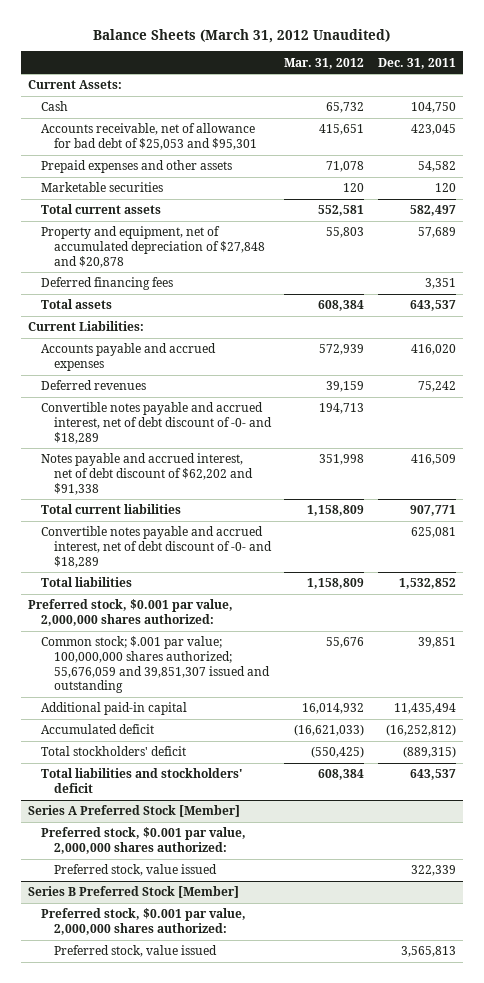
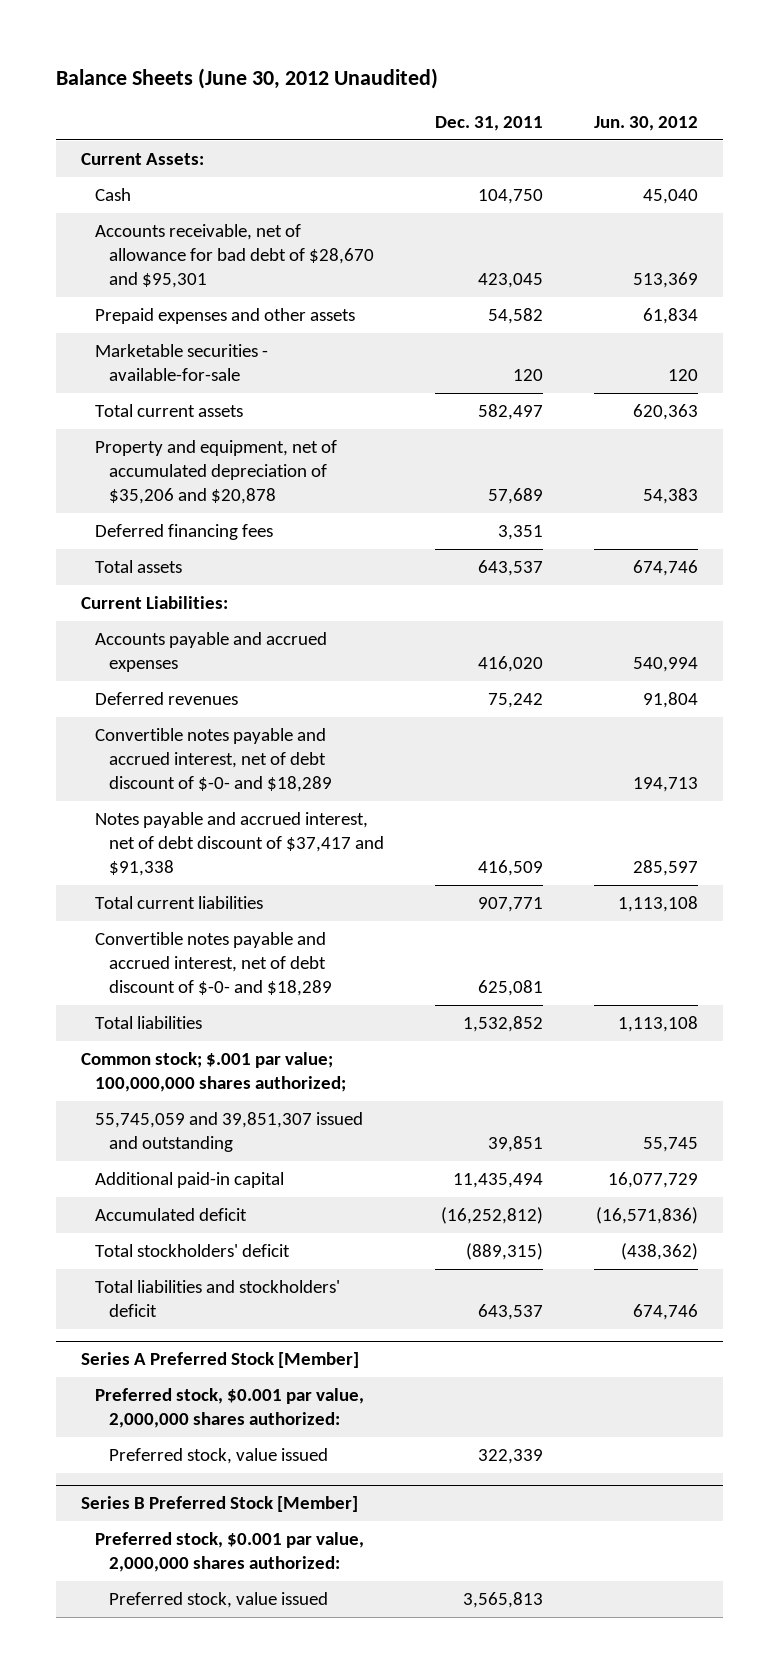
- Balance Sheets (March 31, 2012 Unaudited)
+ Balance Sheets (June 30, 2012 Unaudited)
- | Mar. 31, 2012 | Dec. 31, 2011
+ | Dec. 31, 2011 | Jun. 30, 2012
- Accounts receivable, net of allowance for bad debt of $25,053 and $95,301 | 415,651 | 423,045
+ Accounts receivable, net of allowance for bad debt of $28,670 and $95,301 | 423,045 | 513,369
- Marketable securities | 120 | 120
+ Marketable securities - available-for-sale | 120 | 120
- Property and equipment, net of accumulated depreciation of $27,848 and $20,878 | 55,803 | 57,689
+ Property and equipment, net of accumulated depreciation of $35,206 and $20,878 | 57,689 | 54,383
- Convertible notes payable and accrued interest, net of debt discount of -0- and $18,289 | 194,713 |
- Notes payable and accrued interest, net of debt discount of $62,202 and $91,338 | 351,998 | 416,509
+ Convertible notes payable and accrued interest, net of debt discount of $-0- and $18,289 | | 194,713
+ Notes payable and accrued interest, net of debt discount of $37,417 and $91,338 | 416,509 | 285,597
- Convertible notes payable and accrued interest, net of debt discount of -0- and $18,289 | | 625,081
+ Convertible notes payable and accrued interest, net of debt discount of $-0- and $18,289 | 625,081 |
- Preferred stock, $0.001 par value, 2,000,000 shares authorized:
- Common stock; $.001 par value; 100,000,000 shares authorized; 55,676,059 and 39,851,307 issued and outstanding | 55,676 | 39,851
+ Common stock; $.001 par value; 100,000,000 shares authorized;
+ 55,745,059 and 39,851,307 issued and outstanding | 39,851 | 55,745

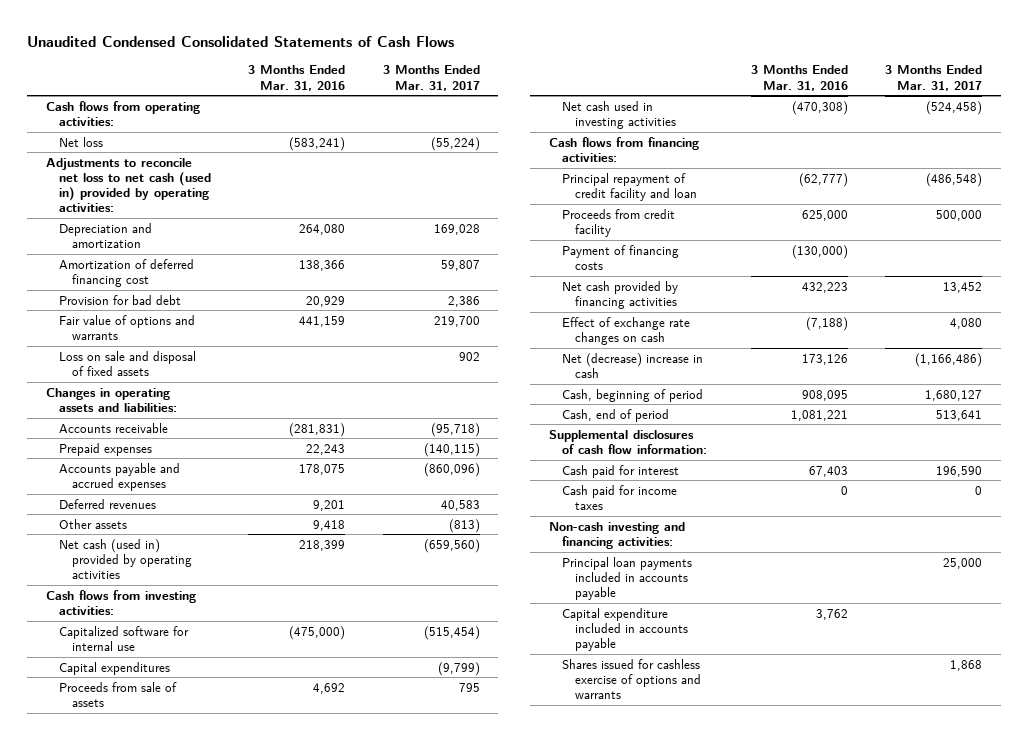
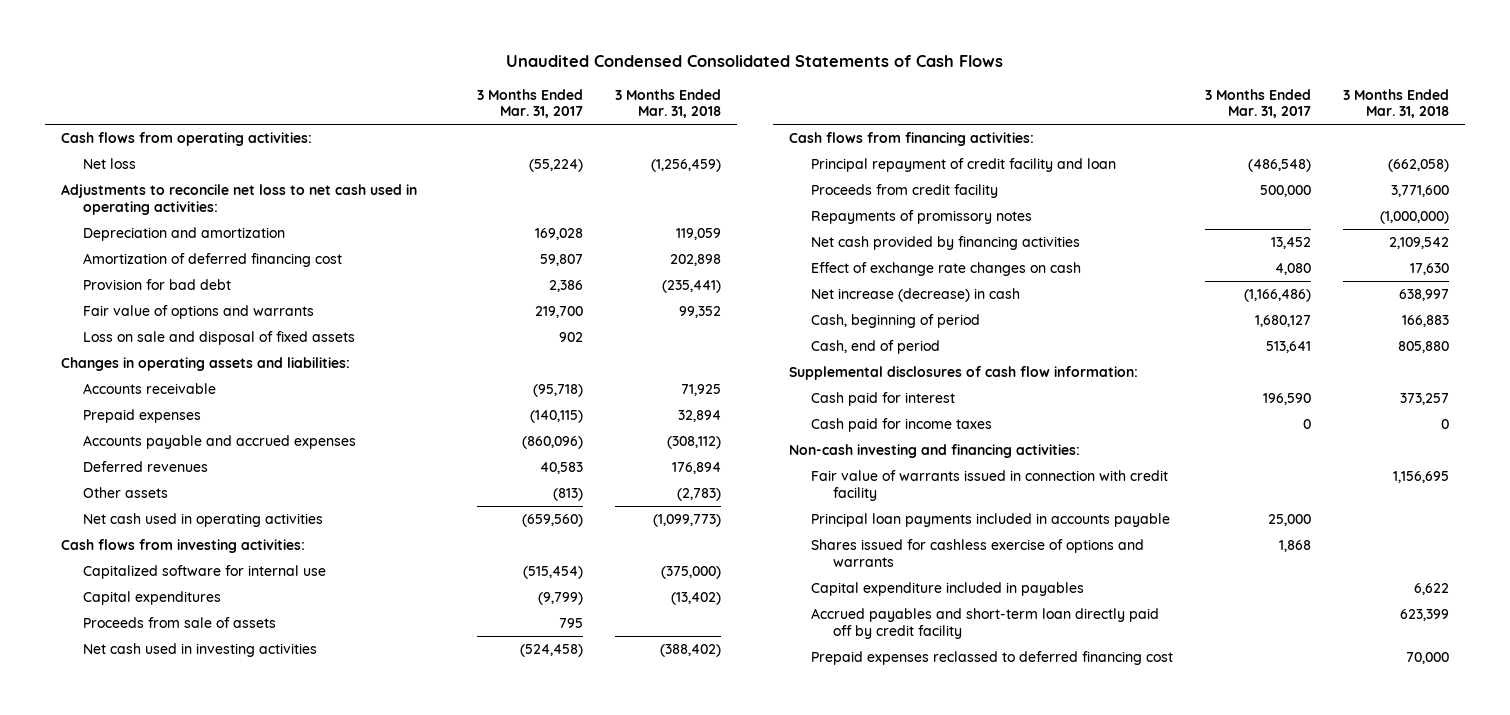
- | 3 Months Ended Mar. 31, 2016 | 3 Months Ended Mar. 31, 2017
+ | 3 Months Ended Mar. 31, 2017 | 3 Months Ended Mar. 31, 2018
- Adjustments to reconcile net loss to net cash (used in) provided by operating activities:
+ Adjustments to reconcile net loss to net cash used in operating activities:
- Net cash (used in) provided by operating activities | 218,399 | (659,560)
+ Net cash used in operating activities | (659,560) | (1,099,773)
- Payment of financing costs | (130,000) |
+ Repayments of promissory notes | | (1,000,000)
- Net (decrease) increase in cash | 173,126 | (1,166,486)
+ Net increase (decrease) in cash | (1,166,486) | 638,997
+ Fair value of warrants issued in connection with credit facility | | 1,156,695
- Capital expenditure included in accounts payable | 3,762 |
+ Capital expenditure included in payables | | 6,622
+ Accrued payables and short-term loan directly paid off by credit facility | | 623,399
+ Prepaid expenses reclassed to deferred financing cost | | 70,000

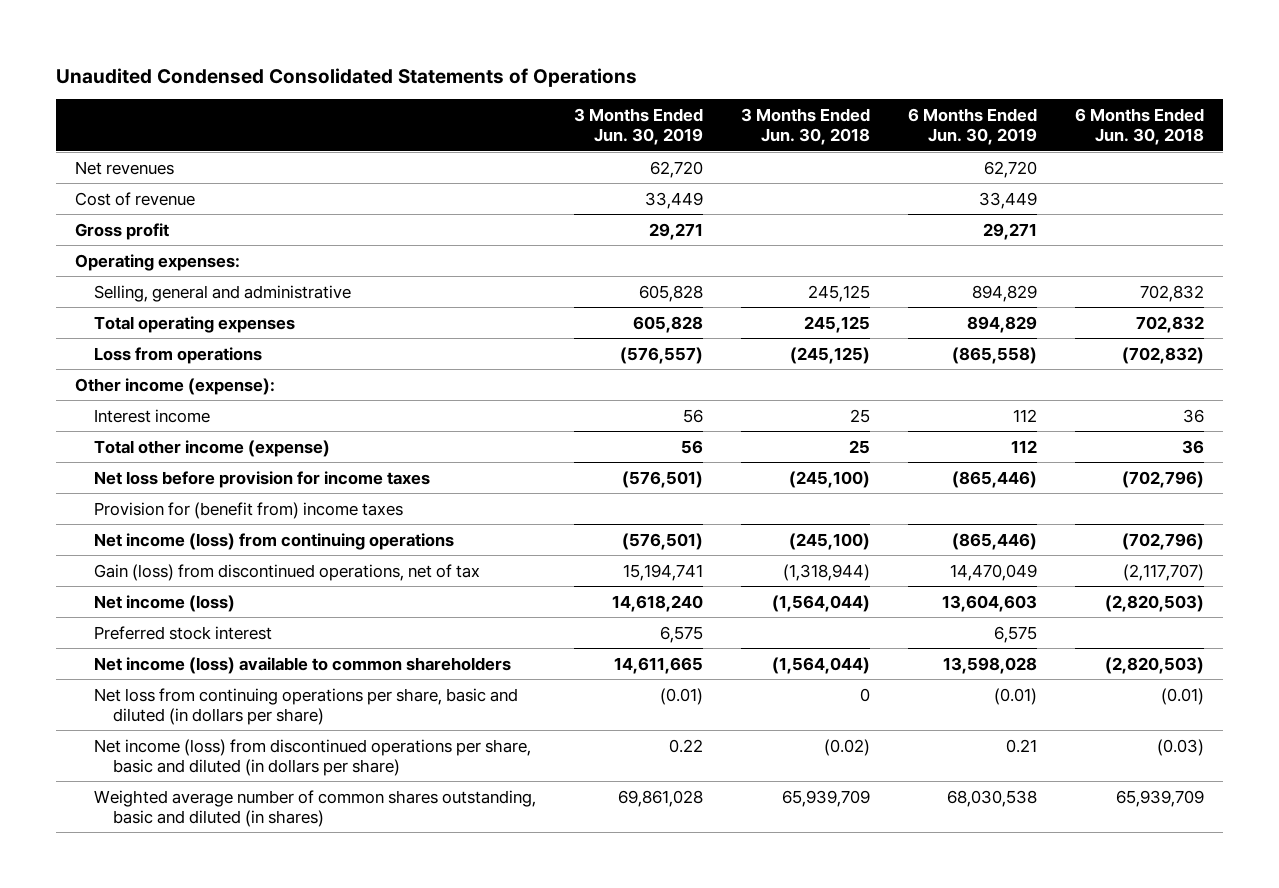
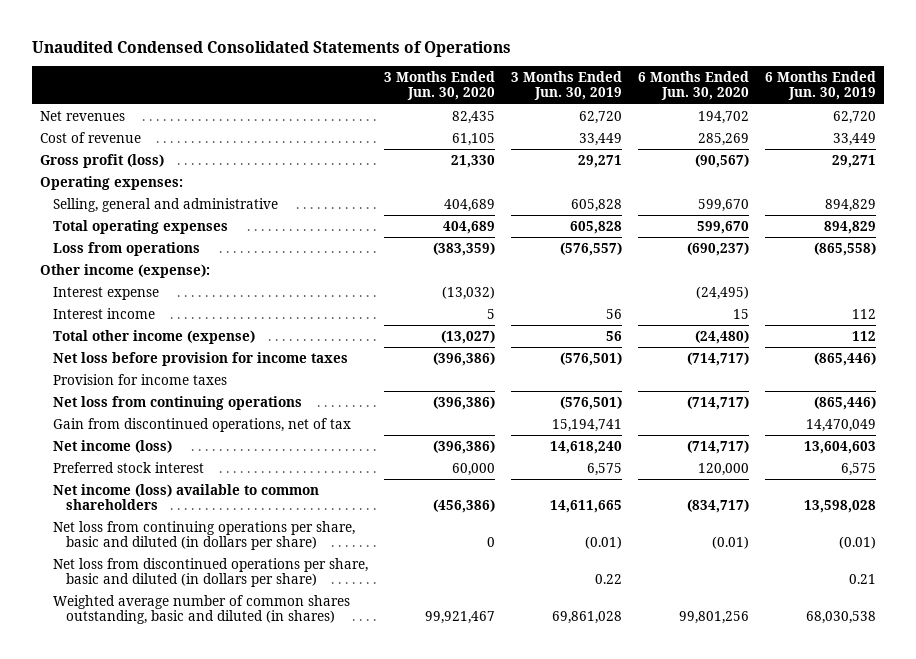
- | 3 Months Ended Jun. 30, 2019 | 3 Months Ended Jun. 30, 2018 | 6 Months Ended Jun. 30, 2019 | 6 Months Ended Jun. 30, 2018
+ | 3 Months Ended Jun. 30, 2020 | 3 Months Ended Jun. 30, 2019 | 6 Months Ended Jun. 30, 2020 | 6 Months Ended Jun. 30, 2019
- Gross profit | 29,271 | | 29,271 |
+ Gross profit (loss) | 21,330 | 29,271 | (90,567) | 29,271
+ Interest expense | (13,032) | | (24,495) |
- Provision for (benefit from) income taxes
- Net income (loss) from continuing operations | (576,501) | (245,100) | (865,446) | (702,796)
- Gain (loss) from discontinued operations, net of tax | 15,194,741 | (1,318,944) | 14,470,049 | (2,117,707)
+ Provision for income taxes
+ Net loss from continuing operations | (396,386) | (576,501) | (714,717) | (865,446)
+ Gain from discontinued operations, net of tax | | 15,194,741 | | 14,470,049
- Net income (loss) from discontinued operations per share, basic and diluted (in dollars per share) | 0.22 | (0.02) | 0.21 | (0.03)
+ Net loss from discontinued operations per share, basic and diluted (in dollars per share) | | 0.22 | | 0.21

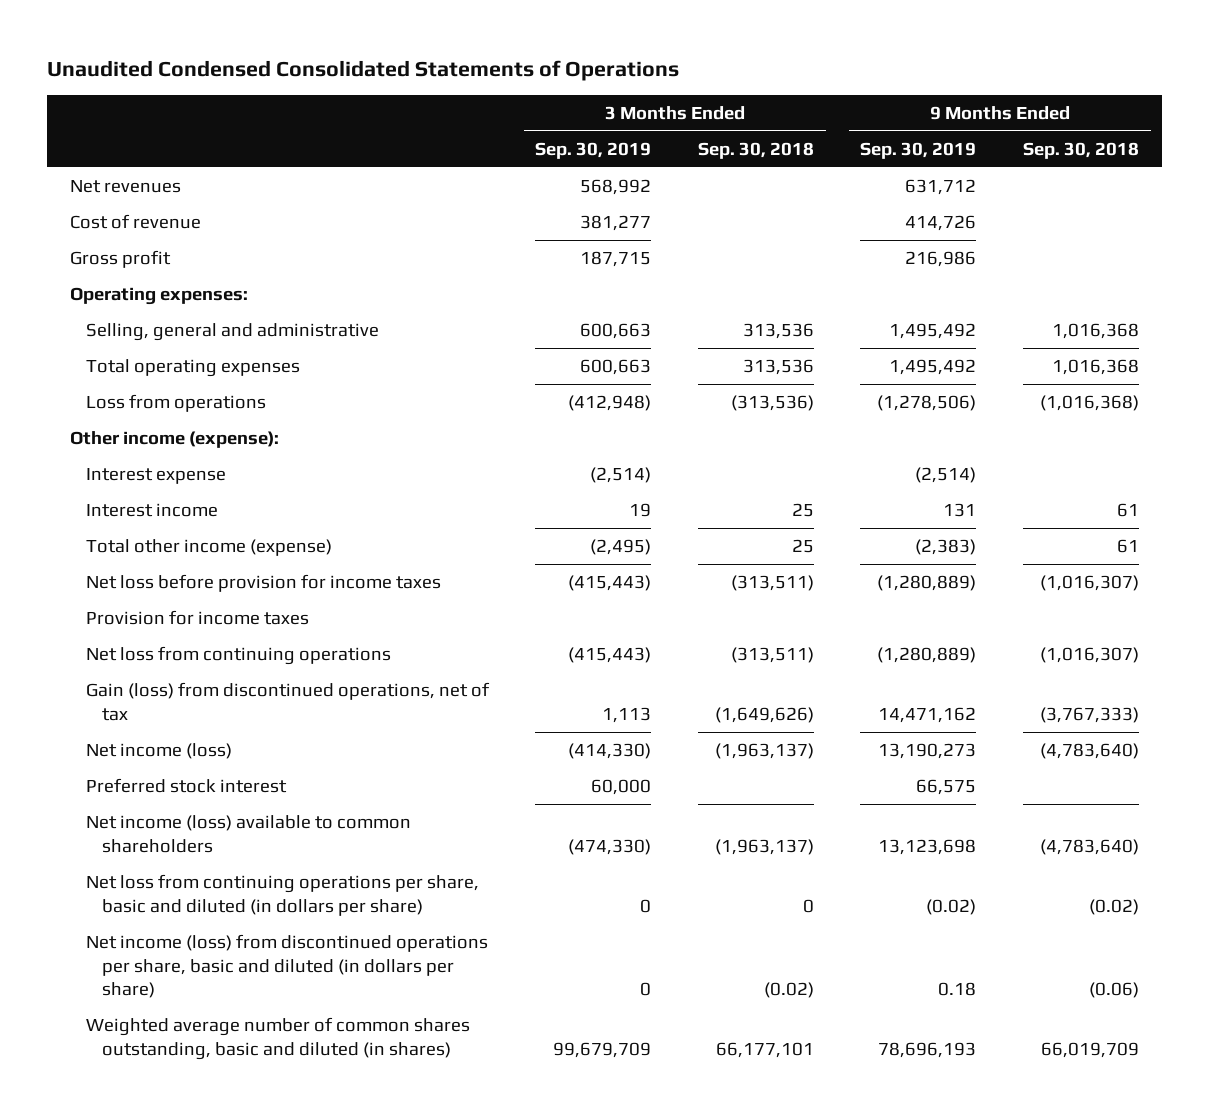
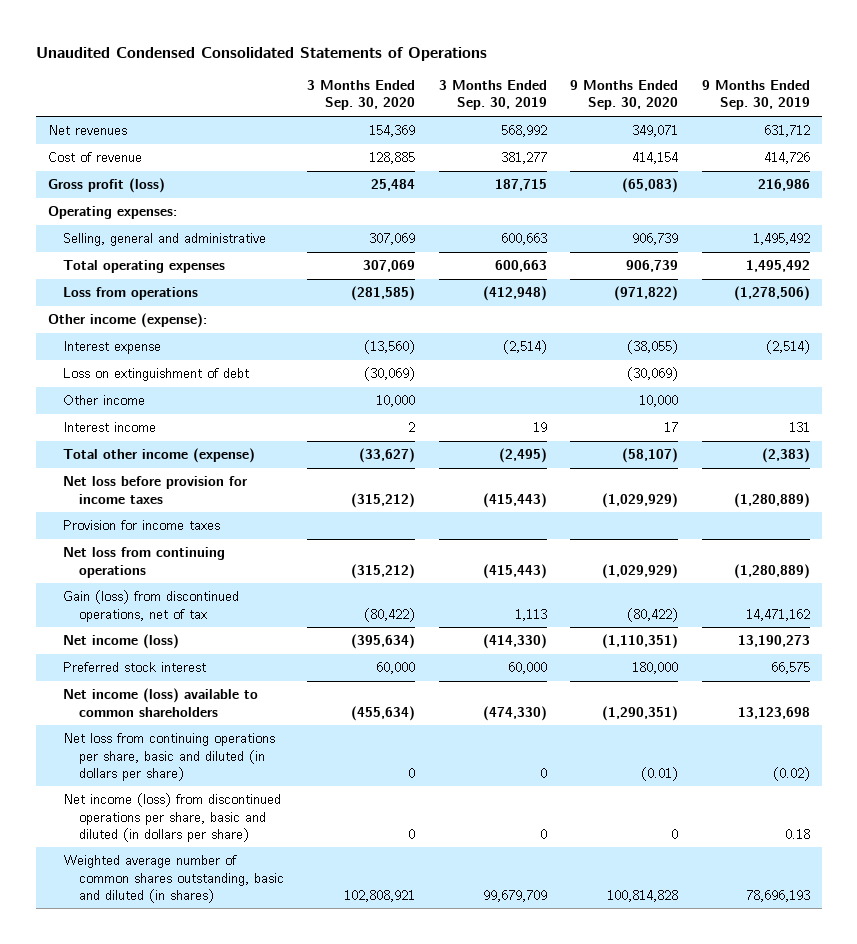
- | 3 Months Ended Sep. 30, 2019 | 3 Months Ended Sep. 30, 2018 | 9 Months Ended Sep. 30, 2019 | 9 Months Ended Sep. 30, 2018
+ | 3 Months Ended Sep. 30, 2020 | 3 Months Ended Sep. 30, 2019 | 9 Months Ended Sep. 30, 2020 | 9 Months Ended Sep. 30, 2019
- Gross profit | 187,715 | | 216,986 |
+ Gross profit (loss) | 25,484 | 187,715 | (65,083) | 216,986
+ Loss on extinguishment of debt | (30,069) | | (30,069) |
+ Other income | 10,000 | | 10,000 |

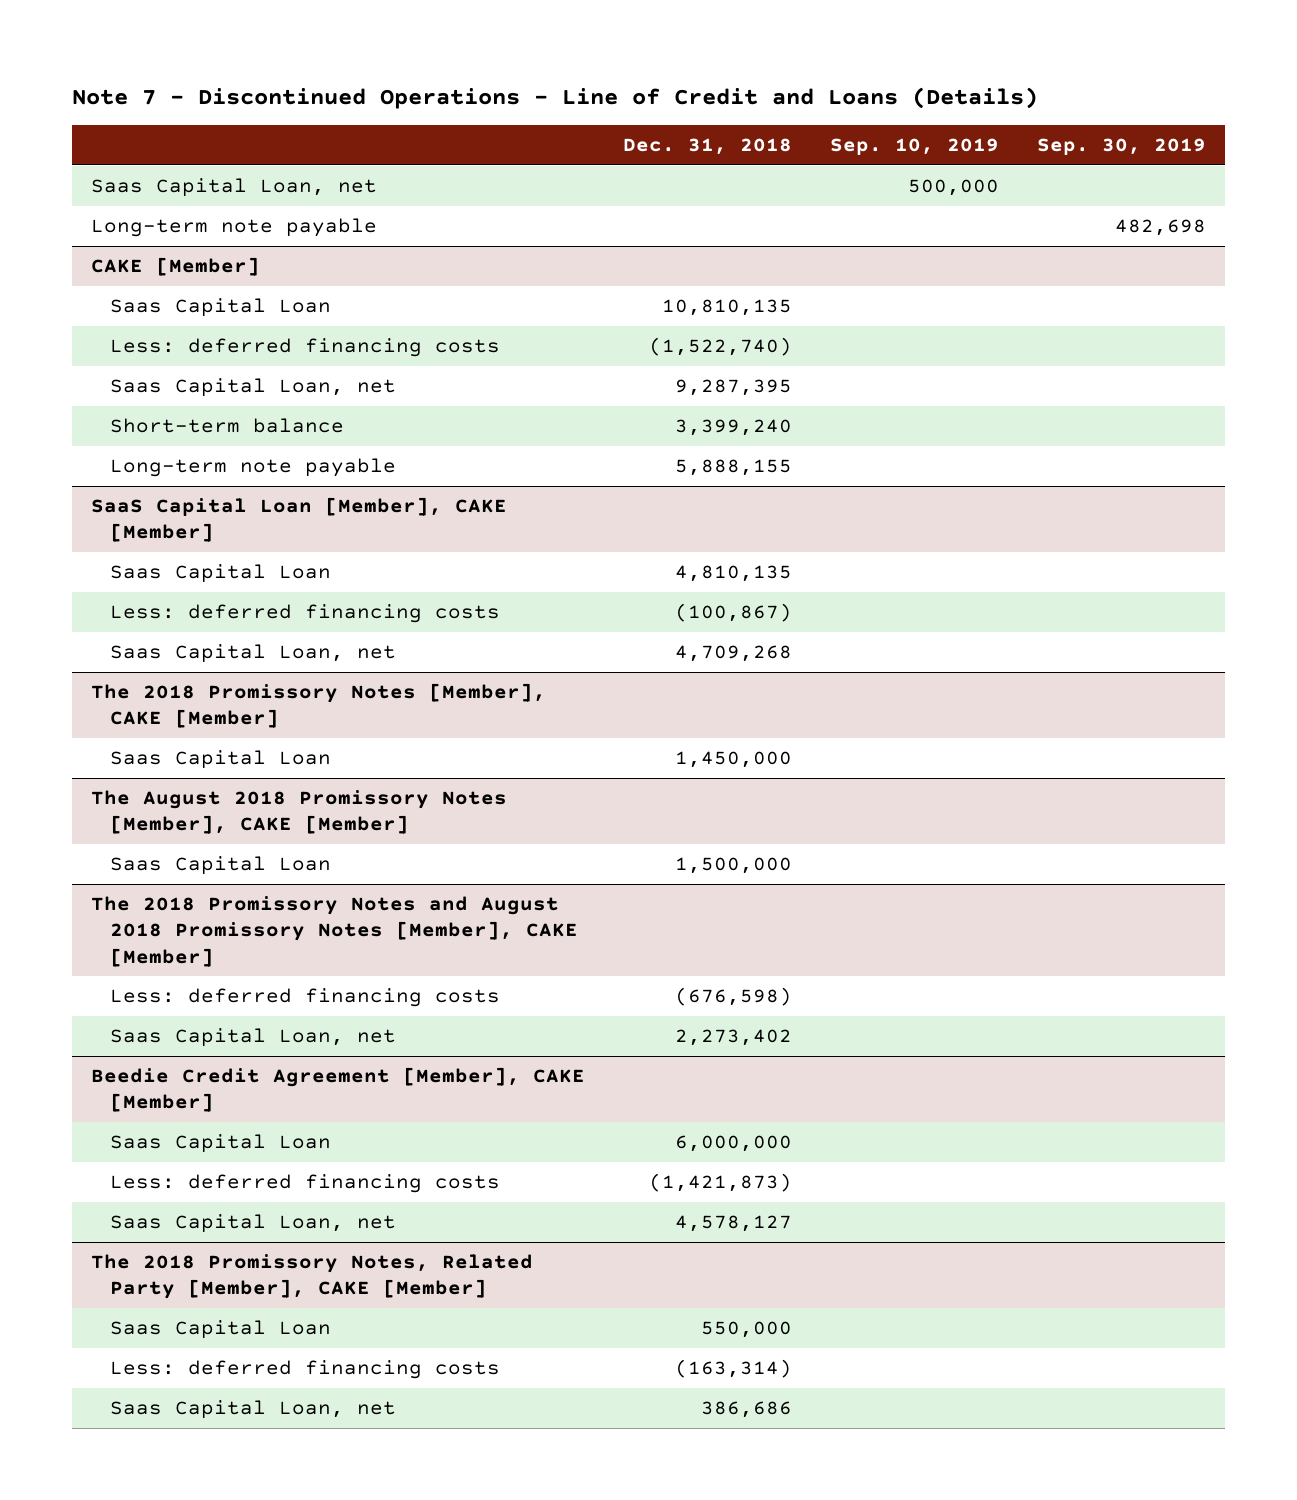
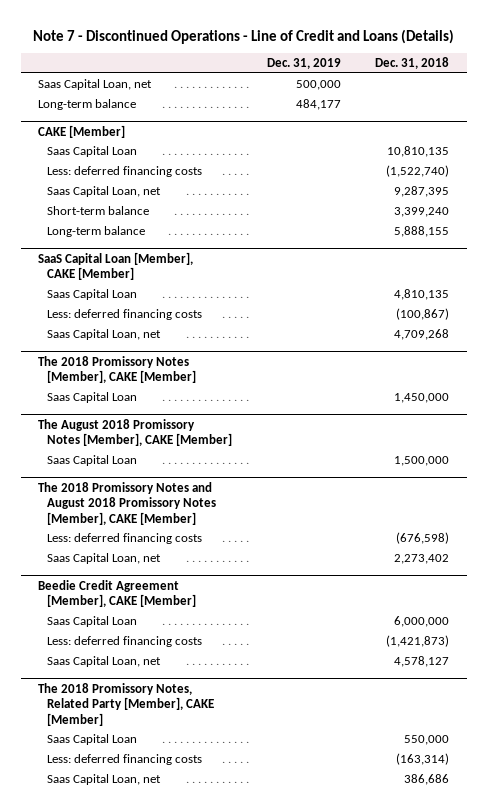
- | Dec. 31, 2018 | Sep. 10, 2019 | Sep. 30, 2019
+ | Dec. 31, 2019 | Dec. 31, 2018
- Long-term note payable | | | 482,698
+ Long-term balance | 484,177 |
@ CAKE [Member]
- Long-term note payable | 5,888,155 | |
+ Long-term balance | | 5,888,155

